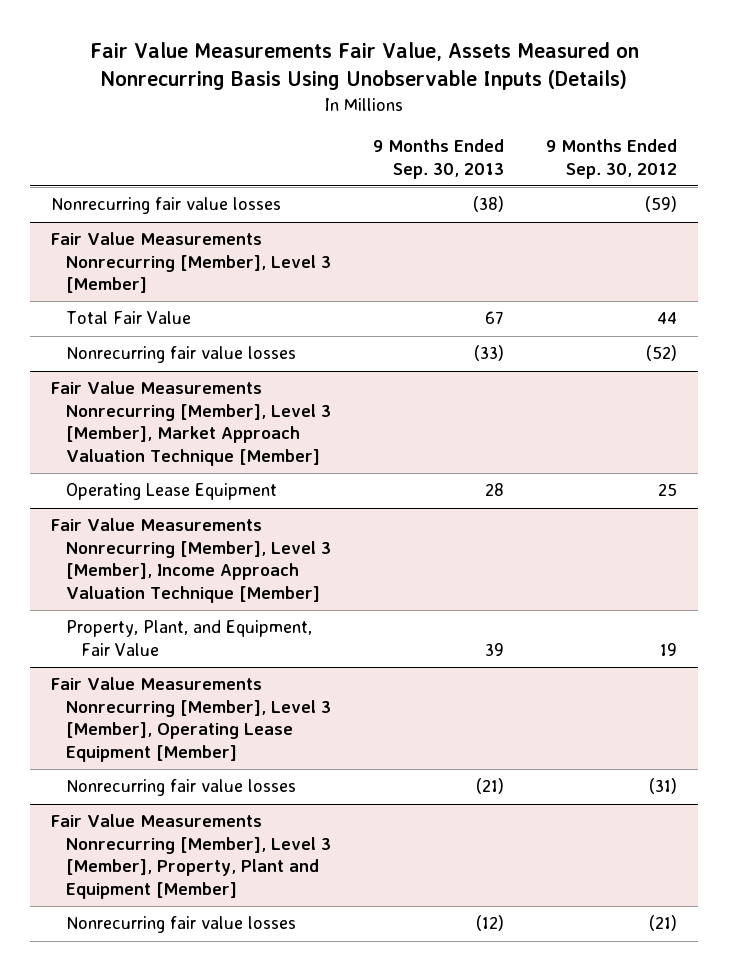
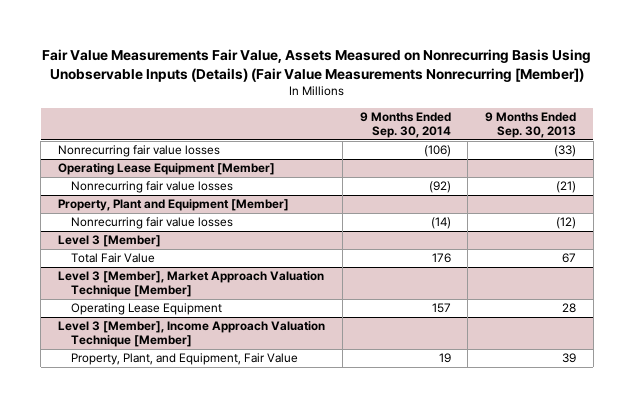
- Fair Value Measurements Fair Value, Assets Measured on Nonrecurring Basis Using Unobservable Inputs (Details)
+ Fair Value Measurements Fair Value, Assets Measured on Nonrecurring Basis Using Unobservable Inputs (Details) (Fair Value Measurements Nonrecurring [Member])
- | 9 Months Ended Sep. 30, 2013 | 9 Months Ended Sep. 30, 2012
+ | 9 Months Ended Sep. 30, 2014 | 9 Months Ended Sep. 30, 2013
- Nonrecurring fair value losses | (38) | (59)
- Fair Value Measurements Nonrecurring [Member], Level 3 [Member]
- Total Fair Value | 67 | 44
- Fair Value Measurements Nonrecurring [Member], Level 3 [Member], Market Approach Valuation Technique [Member]
- Operating Lease Equipment | 28 | 25
- Fair Value Measurements Nonrecurring [Member], Level 3 [Member], Income Approach Valuation Technique [Member]
- Property, Plant, and Equipment, Fair Value | 39 | 19
- Fair Value Measurements Nonrecurring [Member], Level 3 [Member], Operating Lease Equipment [Member]
+ Operating Lease Equipment [Member]
- Fair Value Measurements Nonrecurring [Member], Level 3 [Member], Property, Plant and Equipment [Member]
+ Property, Plant and Equipment [Member]
+ Level 3 [Member]
+ Total Fair Value | 176 | 67
+ Level 3 [Member], Market Approach Valuation Technique [Member]
+ Operating Lease Equipment | 157 | 28
+ Level 3 [Member], Income Approach Valuation Technique [Member]
+ Property, Plant, and Equipment, Fair Value | 19 | 39

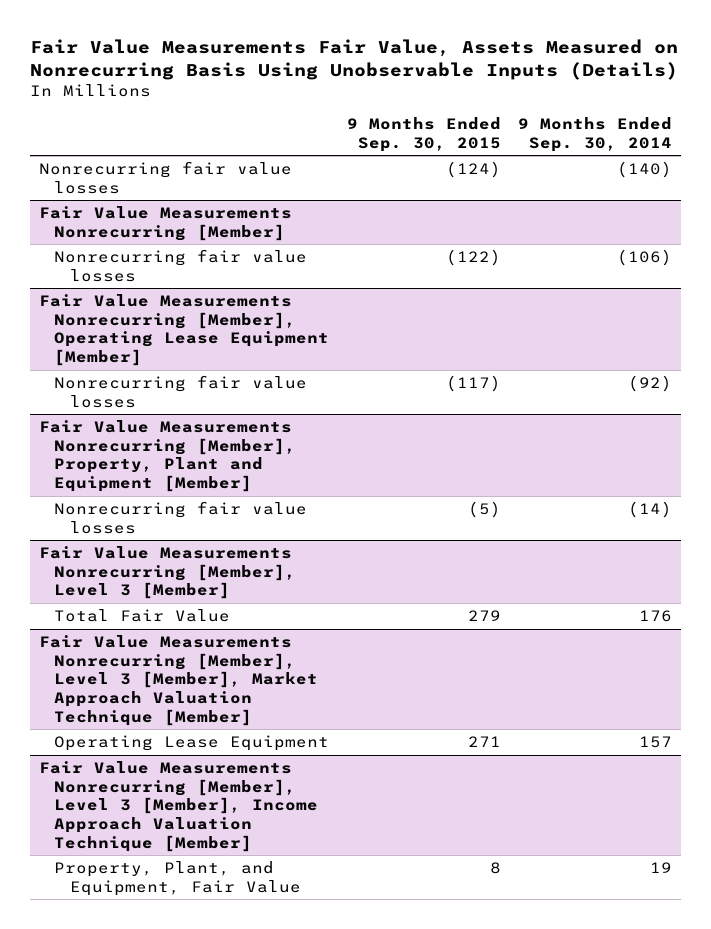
- Fair Value Measurements Fair Value, Assets Measured on Nonrecurring Basis Using Unobservable Inputs (Details) (Fair Value Measurements Nonrecurring [Member])
+ Fair Value Measurements Fair Value, Assets Measured on Nonrecurring Basis Using Unobservable Inputs (Details)
- | 9 Months Ended Sep. 30, 2014 | 9 Months Ended Sep. 30, 2013
+ | 9 Months Ended Sep. 30, 2015 | 9 Months Ended Sep. 30, 2014
+ Nonrecurring fair value losses | (124) | (140)
+ Fair Value Measurements Nonrecurring [Member]
- Operating Lease Equipment [Member]
+ Fair Value Measurements Nonrecurring [Member], Operating Lease Equipment [Member]
- Property, Plant and Equipment [Member]
+ Fair Value Measurements Nonrecurring [Member], Property, Plant and Equipment [Member]
- Level 3 [Member]
+ Fair Value Measurements Nonrecurring [Member], Level 3 [Member]
- Level 3 [Member], Market Approach Valuation Technique [Member]
+ Fair Value Measurements Nonrecurring [Member], Level 3 [Member], Market Approach Valuation Technique [Member]
- Level 3 [Member], Income Approach Valuation Technique [Member]
+ Fair Value Measurements Nonrecurring [Member], Level 3 [Member], Income Approach Valuation Technique [Member]

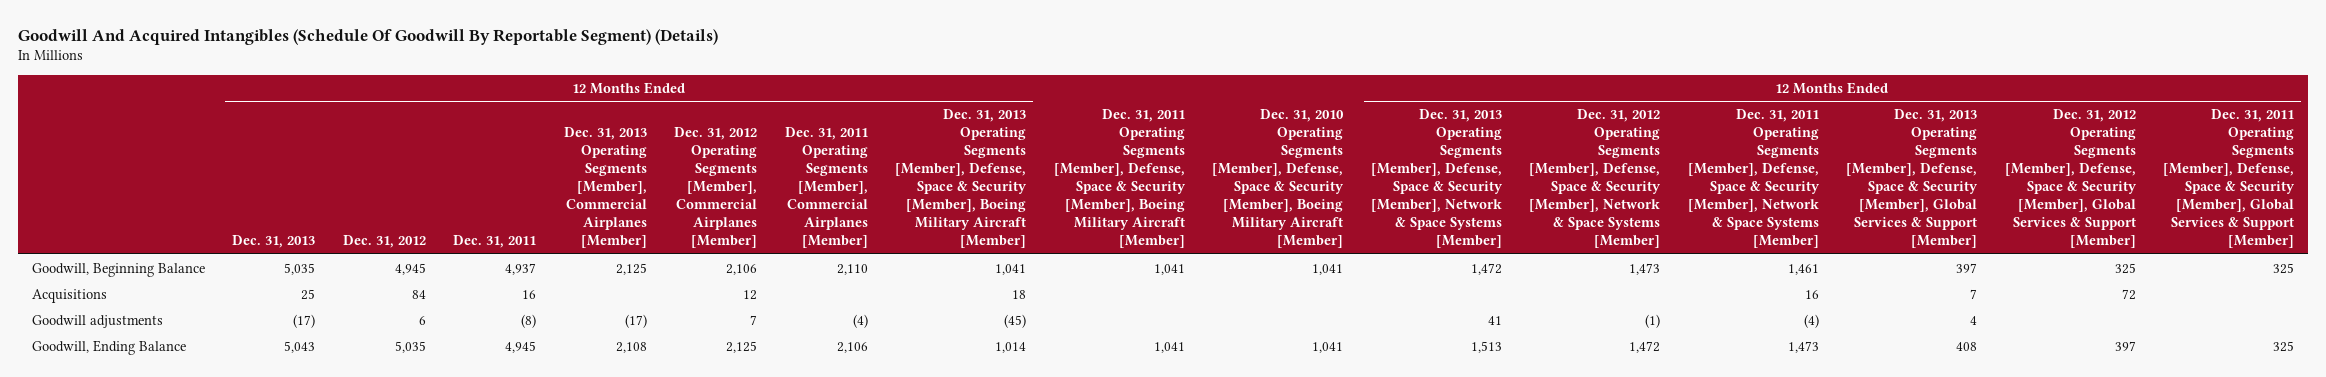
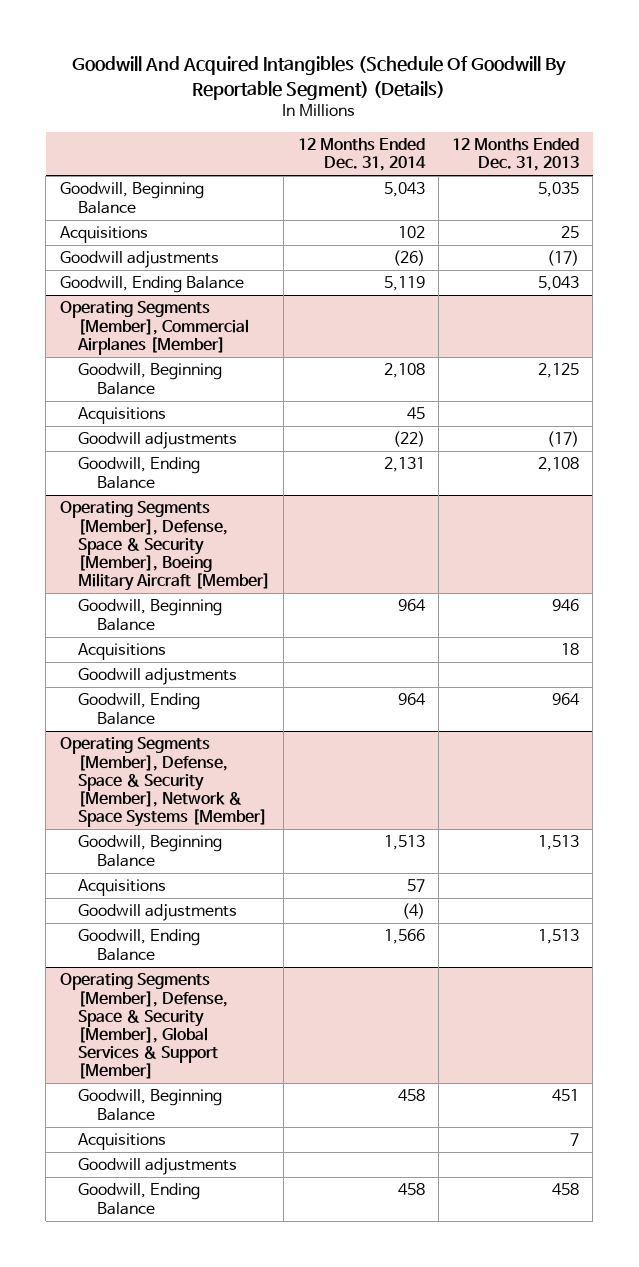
- | 12 Months Ended Dec. 31, 2013 | 12 Months Ended Dec. 31, 2012 | 12 Months Ended Dec. 31, 2011 | 12 Months Ended Dec. 31, 2013 Operating Segments [Member], Commercial Airplanes [Member] | 12 Months Ended Dec. 31, 2012 Operating Segments [Member], Commercial Airplanes [Member] | 12 Months Ended Dec. 31, 2011 Operating Segments [Member], Commercial Airplanes [Member] | 12 Months Ended Dec. 31, 2013 Operating Segments [Member], Defense, Space & Security [Member], Boeing Military Aircraft [Member] | Dec. 31, 2011 Operating Segments [Member], Defense, Space & Security [Member], Boeing Military Aircraft [Member] | Dec. 31, 2010 Operating Segments [Member], Defense, Space & Security [Member], Boeing Military Aircraft [Member] | 12 Months Ended Dec. 31, 2013 Operating Segments [Member], Defense, Space & Security [Member], Network & Space Systems [Member] | 12 Months Ended Dec. 31, 2012 Operating Segments [Member], Defense, Space & Security [Member], Network & Space Systems [Member] | 12 Months Ended Dec. 31, 2011 Operating Segments [Member], Defense, Space & Security [Member], Network & Space Systems [Member] | 12 Months Ended Dec. 31, 2013 Operating Segments [Member], Defense, Space & Security [Member], Global Services & Support [Member] | 12 Months Ended Dec. 31, 2012 Operating Segments [Member], Defense, Space & Security [Member], Global Services & Support [Member] | 12 Months Ended Dec. 31, 2011 Operating Segments [Member], Defense, Space & Security [Member], Global Services & Support [Member]
+ | 12 Months Ended Dec. 31, 2014 | 12 Months Ended Dec. 31, 2013
+ Operating Segments [Member], Commercial Airplanes [Member]
+ Goodwill, Beginning Balance | 2,108 | 2,125
+ Acquisitions | 45 |
+ Goodwill adjustments | (22) | (17)
+ Goodwill, Ending Balance | 2,131 | 2,108
+ Operating Segments [Member], Defense, Space & Security [Member], Boeing Military Aircraft [Member]
+ Goodwill, Beginning Balance | 964 | 946
+ Acquisitions | | 18
+ Goodwill adjustments
+ Goodwill, Ending Balance | 964 | 964
+ Operating Segments [Member], Defense, Space & Security [Member], Network & Space Systems [Member]
+ Goodwill, Beginning Balance | 1,513 | 1,513
+ Acquisitions | 57 |
+ Goodwill adjustments | (4) |
+ Goodwill, Ending Balance | 1,566 | 1,513
+ Operating Segments [Member], Defense, Space & Security [Member], Global Services & Support [Member]
+ Goodwill, Beginning Balance | 458 | 451
+ Acquisitions | | 7
+ Goodwill adjustments
+ Goodwill, Ending Balance | 458 | 458

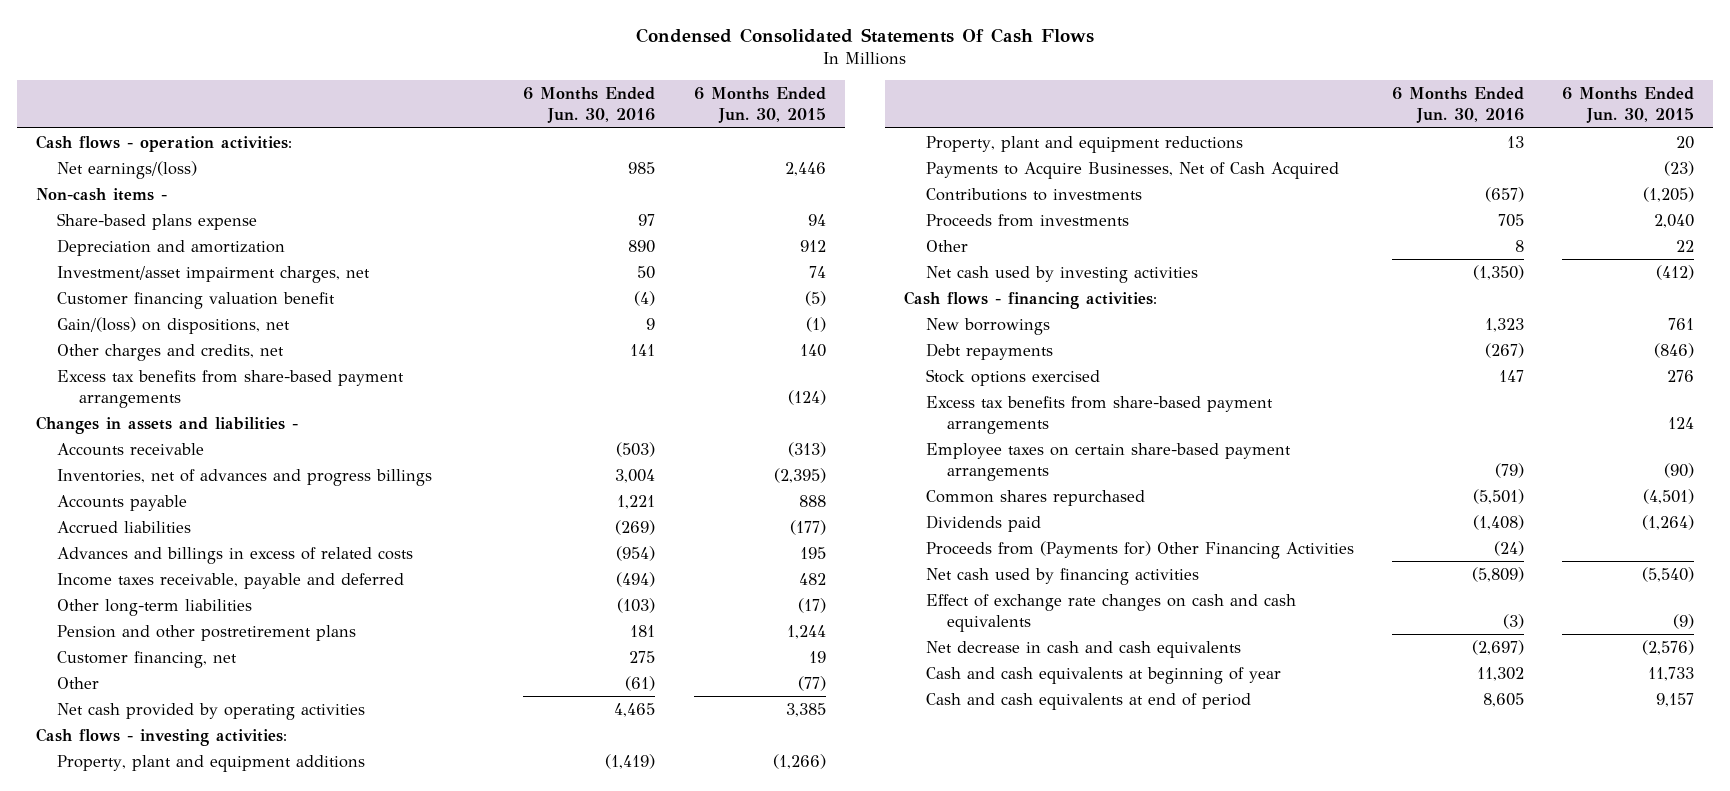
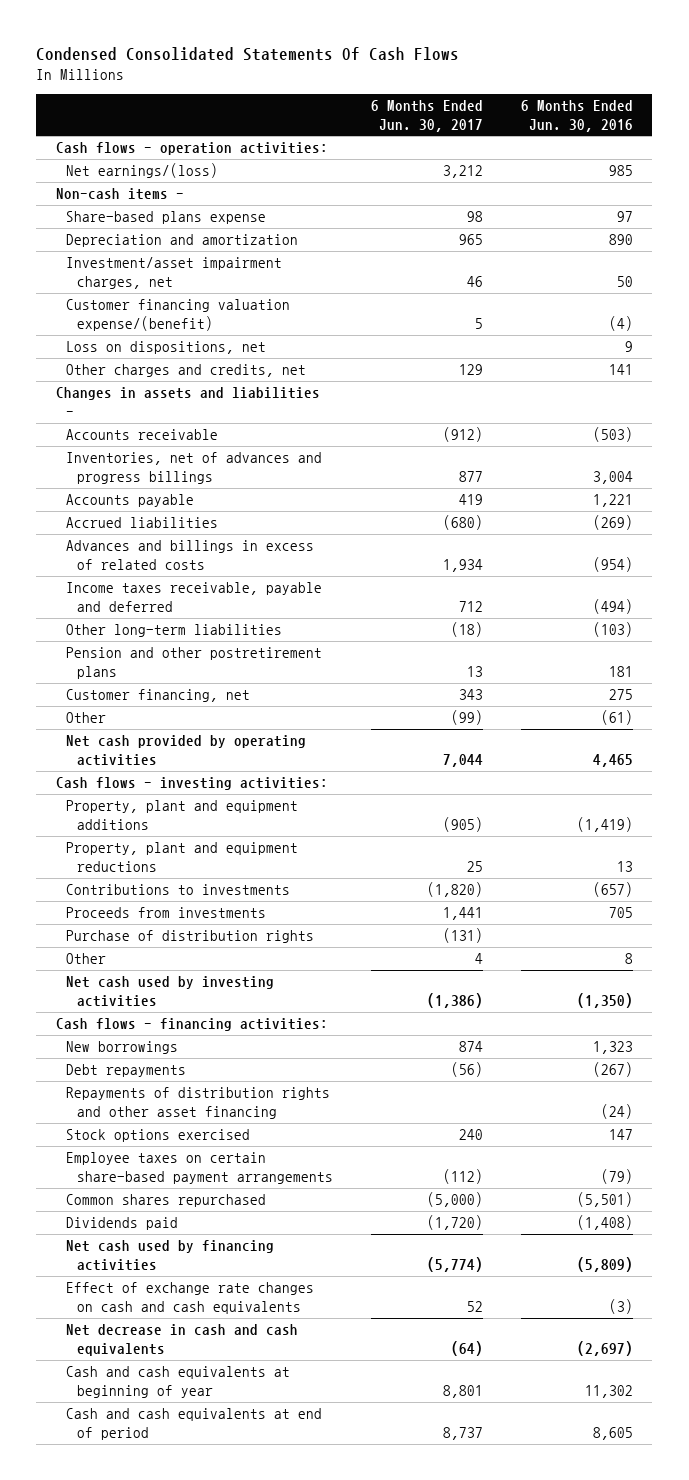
- | 6 Months Ended Jun. 30, 2016 | 6 Months Ended Jun. 30, 2015
+ | 6 Months Ended Jun. 30, 2017 | 6 Months Ended Jun. 30, 2016
- Customer financing valuation benefit | (4) | (5)
- Gain/(loss) on dispositions, net | 9 | (1)
+ Customer financing valuation expense/(benefit) | 5 | (4)
+ Loss on dispositions, net | | 9
- Excess tax benefits from share-based payment arrangements | | (124)
- Payments to Acquire Businesses, Net of Cash Acquired | | (23)
+ Purchase of distribution rights | (131) |
+ Repayments of distribution rights and other asset financing | | (24)
- Excess tax benefits from share-based payment arrangements | | 124
- Proceeds from (Payments for) Other Financing Activities | (24) |

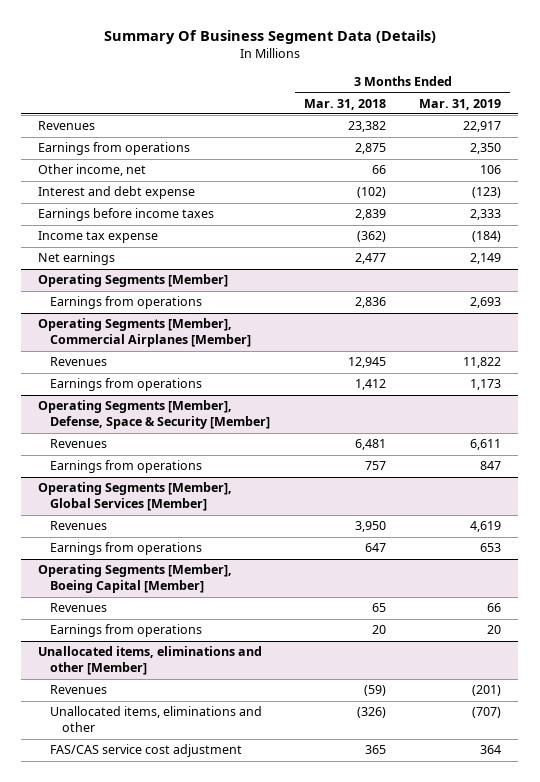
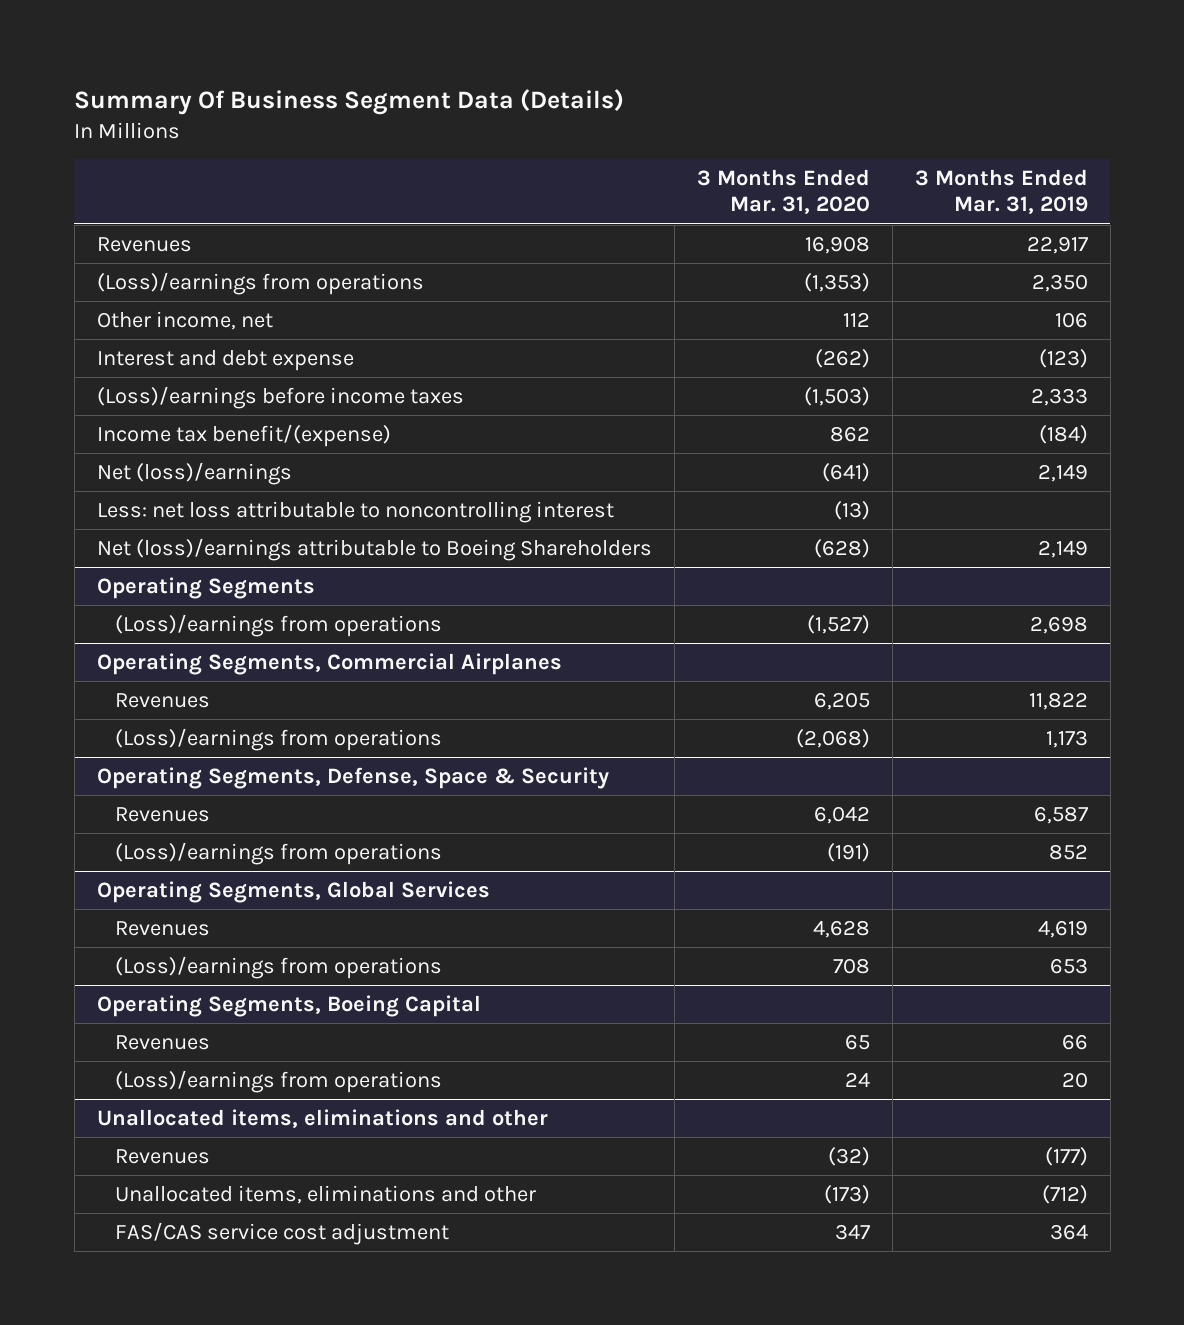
- | 3 Months Ended Mar. 31, 2018 | 3 Months Ended Mar. 31, 2019
+ | 3 Months Ended Mar. 31, 2020 | 3 Months Ended Mar. 31, 2019
- Earnings from operations | 2,875 | 2,350
+ (Loss)/earnings from operations | (1,353) | 2,350
- Earnings before income taxes | 2,839 | 2,333
- Income tax expense | (362) | (184)
- Net earnings | 2,477 | 2,149
- Operating Segments [Member]
- Earnings from operations | 2,836 | 2,693
- Operating Segments [Member], Commercial Airplanes [Member]
+ (Loss)/earnings before income taxes | (1,503) | 2,333
+ Income tax benefit/(expense) | 862 | (184)
+ Net (loss)/earnings | (641) | 2,149
+ Less: net loss attributable to noncontrolling interest | (13) |
+ Net (loss)/earnings attributable to Boeing Shareholders | (628) | 2,149
+ Operating Segments
+ (Loss)/earnings from operations | (1,527) | 2,698
+ Operating Segments, Commercial Airplanes
- Earnings from operations | 1,412 | 1,173
- Operating Segments [Member], Defense, Space & Security [Member]
- Revenues | 6,481 | 6,611
- Earnings from operations | 757 | 847
- Operating Segments [Member], Global Services [Member]
+ (Loss)/earnings from operations | (2,068) | 1,173
+ Operating Segments, Defense, Space & Security
+ Revenues | 6,042 | 6,587
+ (Loss)/earnings from operations | (191) | 852
+ Operating Segments, Global Services
- Earnings from operations | 647 | 653
- Operating Segments [Member], Boeing Capital [Member]
+ (Loss)/earnings from operations | 708 | 653
+ Operating Segments, Boeing Capital
- Earnings from operations | 20 | 20
- Unallocated items, eliminations and other [Member]
- Revenues | (59) | (201)
- Unallocated items, eliminations and other | (326) | (707)
+ (Loss)/earnings from operations | 24 | 20
+ Unallocated items, eliminations and other
+ Revenues | (32) | (177)
+ Unallocated items, eliminations and other | (173) | (712)

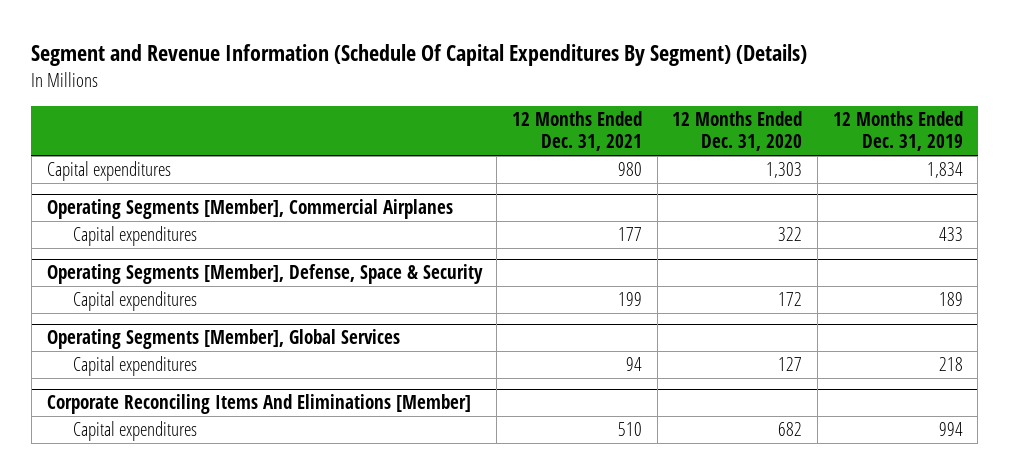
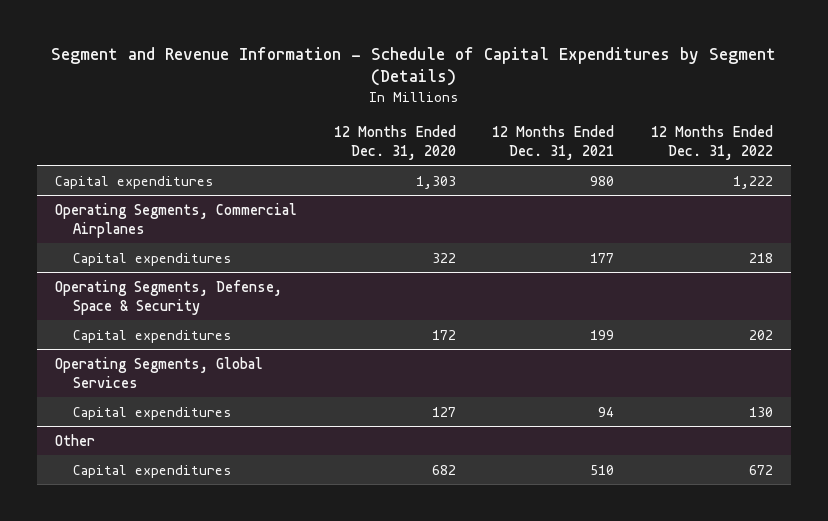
- Segment and Revenue Information (Schedule Of Capital Expenditures By Segment) (Details)
+ Segment and Revenue Information - Schedule of Capital Expenditures by Segment (Details)
- | 12 Months Ended Dec. 31, 2021 | 12 Months Ended Dec. 31, 2020 | 12 Months Ended Dec. 31, 2019
+ | 12 Months Ended Dec. 31, 2020 | 12 Months Ended Dec. 31, 2021 | 12 Months Ended Dec. 31, 2022
- Operating Segments [Member], Commercial Airplanes
+ Operating Segments, Commercial Airplanes
- Operating Segments [Member], Defense, Space & Security
+ Operating Segments, Defense, Space & Security
- Operating Segments [Member], Global Services
+ Operating Segments, Global Services
- Corporate Reconciling Items And Eliminations [Member]
+ Other

